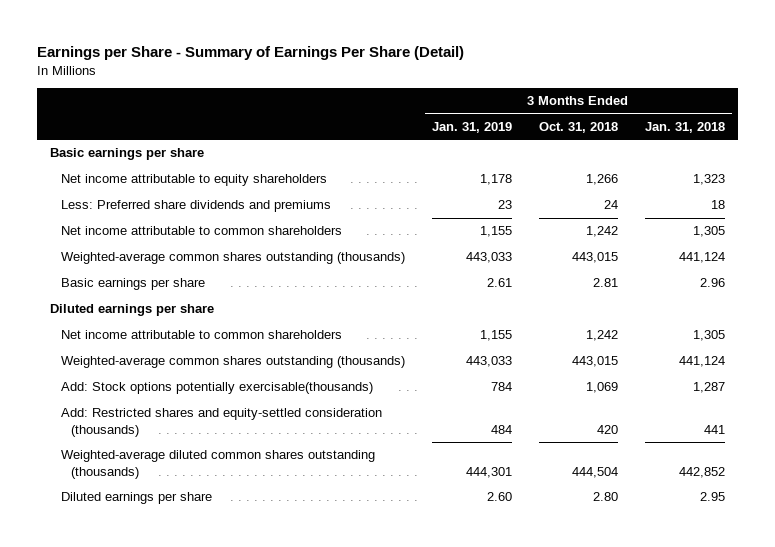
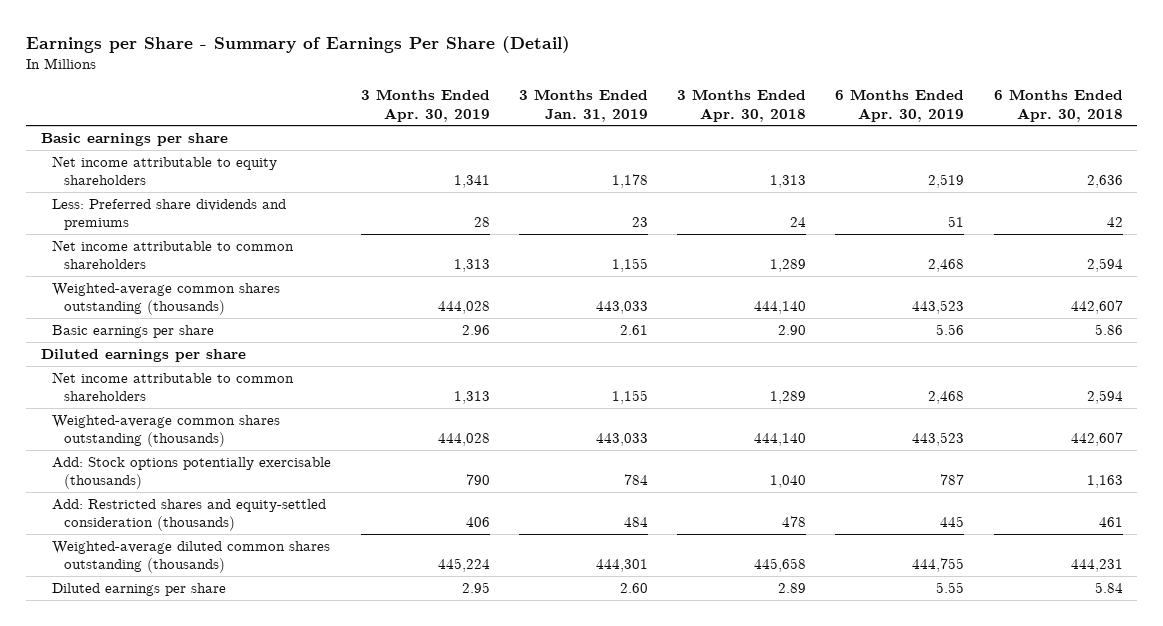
- | 3 Months Ended Jan. 31, 2019 | 3 Months Ended Oct. 31, 2018 | 3 Months Ended Jan. 31, 2018
+ | 3 Months Ended Apr. 30, 2019 | 3 Months Ended Jan. 31, 2019 | 3 Months Ended Apr. 30, 2018 | 6 Months Ended Apr. 30, 2019 | 6 Months Ended Apr. 30, 2018
- Add: Stock options potentially exercisable(thousands) | 784 | 1,069 | 1,287
+ Add: Stock options potentially exercisable (thousands) | 790 | 784 | 1,040 | 787 | 1,163

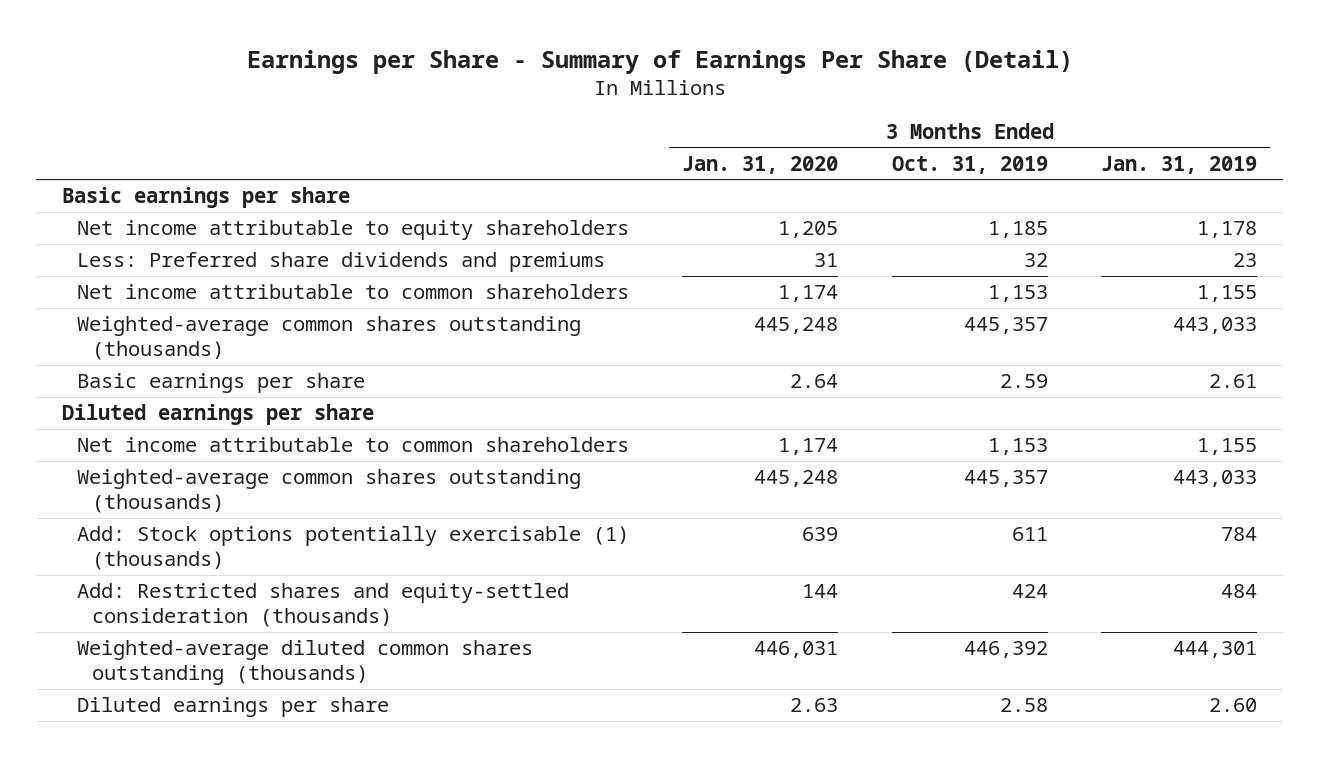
- | 3 Months Ended Apr. 30, 2019 | 3 Months Ended Jan. 31, 2019 | 3 Months Ended Apr. 30, 2018 | 6 Months Ended Apr. 30, 2019 | 6 Months Ended Apr. 30, 2018
+ | 3 Months Ended Jan. 31, 2020 | 3 Months Ended Oct. 31, 2019 | 3 Months Ended Jan. 31, 2019
- Add: Stock options potentially exercisable (thousands) | 790 | 784 | 1,040 | 787 | 1,163
+ Add: Stock options potentially exercisable (1) (thousands) | 639 | 611 | 784

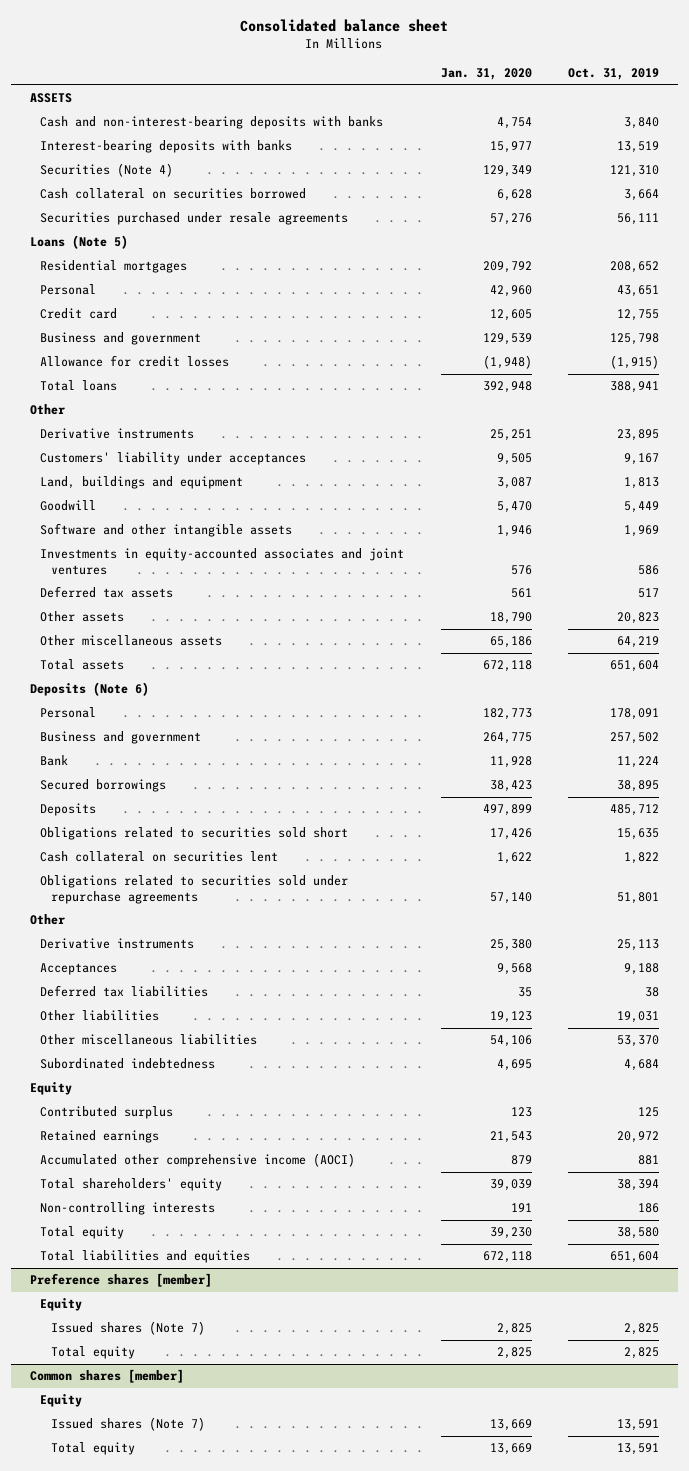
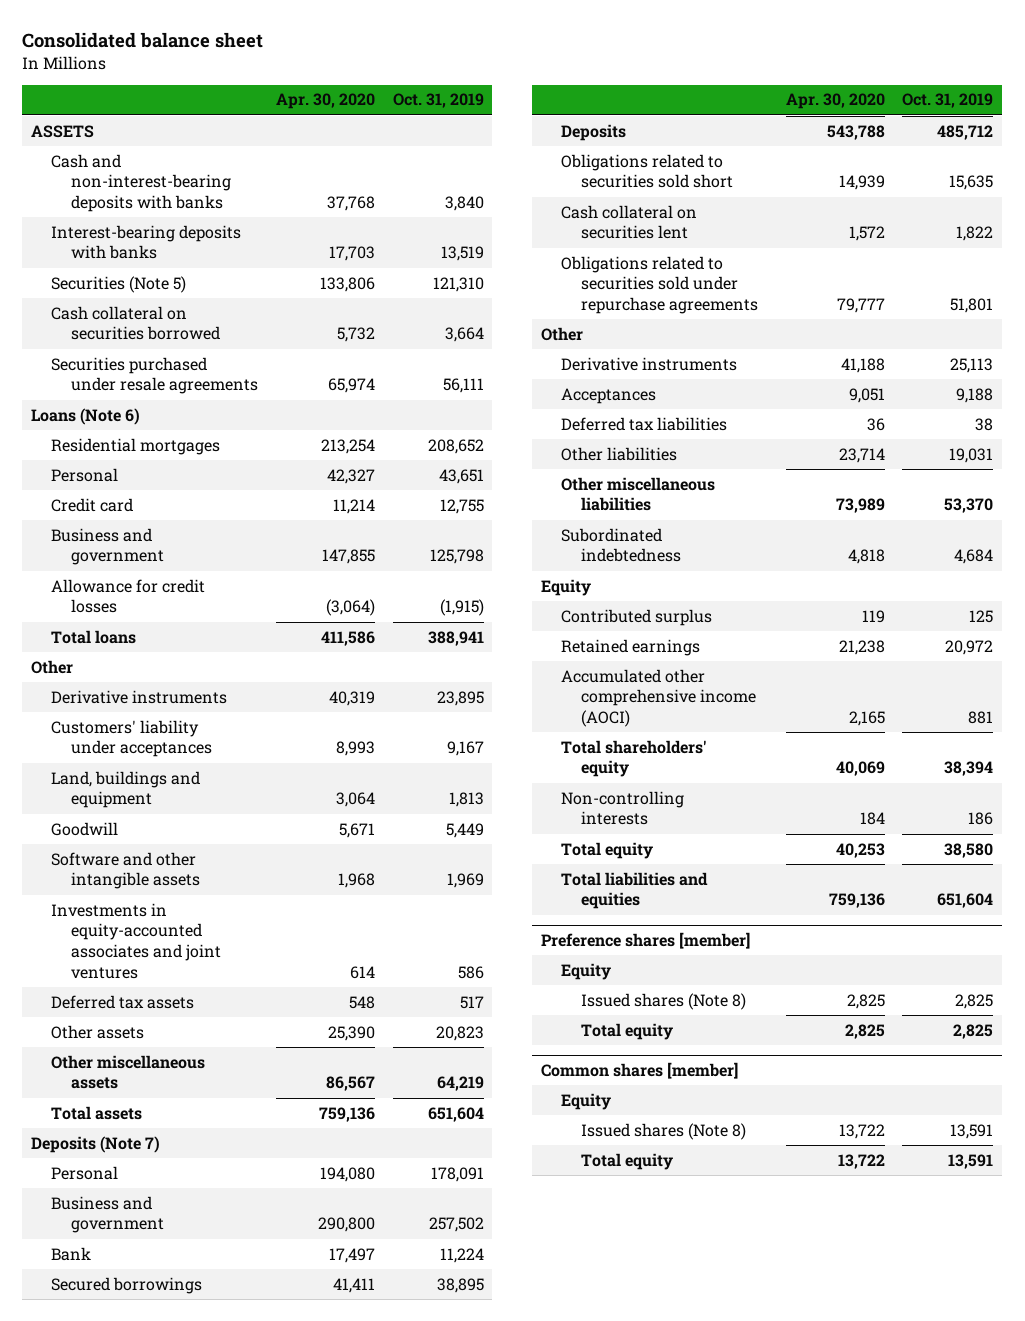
- | Jan. 31, 2020 | Oct. 31, 2019
+ | Apr. 30, 2020 | Oct. 31, 2019
- Securities (Note 4) | 129,349 | 121,310
+ Securities (Note 5) | 133,806 | 121,310
- Loans (Note 5)
+ Loans (Note 6)
- Deposits (Note 6)
+ Deposits (Note 7)
@ Preference shares [member]
- Issued shares (Note 7) | 2,825 | 2,825
+ Issued shares (Note 8) | 2,825 | 2,825
@ Common shares [member]
- Issued shares (Note 7) | 13,669 | 13,591
+ Issued shares (Note 8) | 13,722 | 13,591

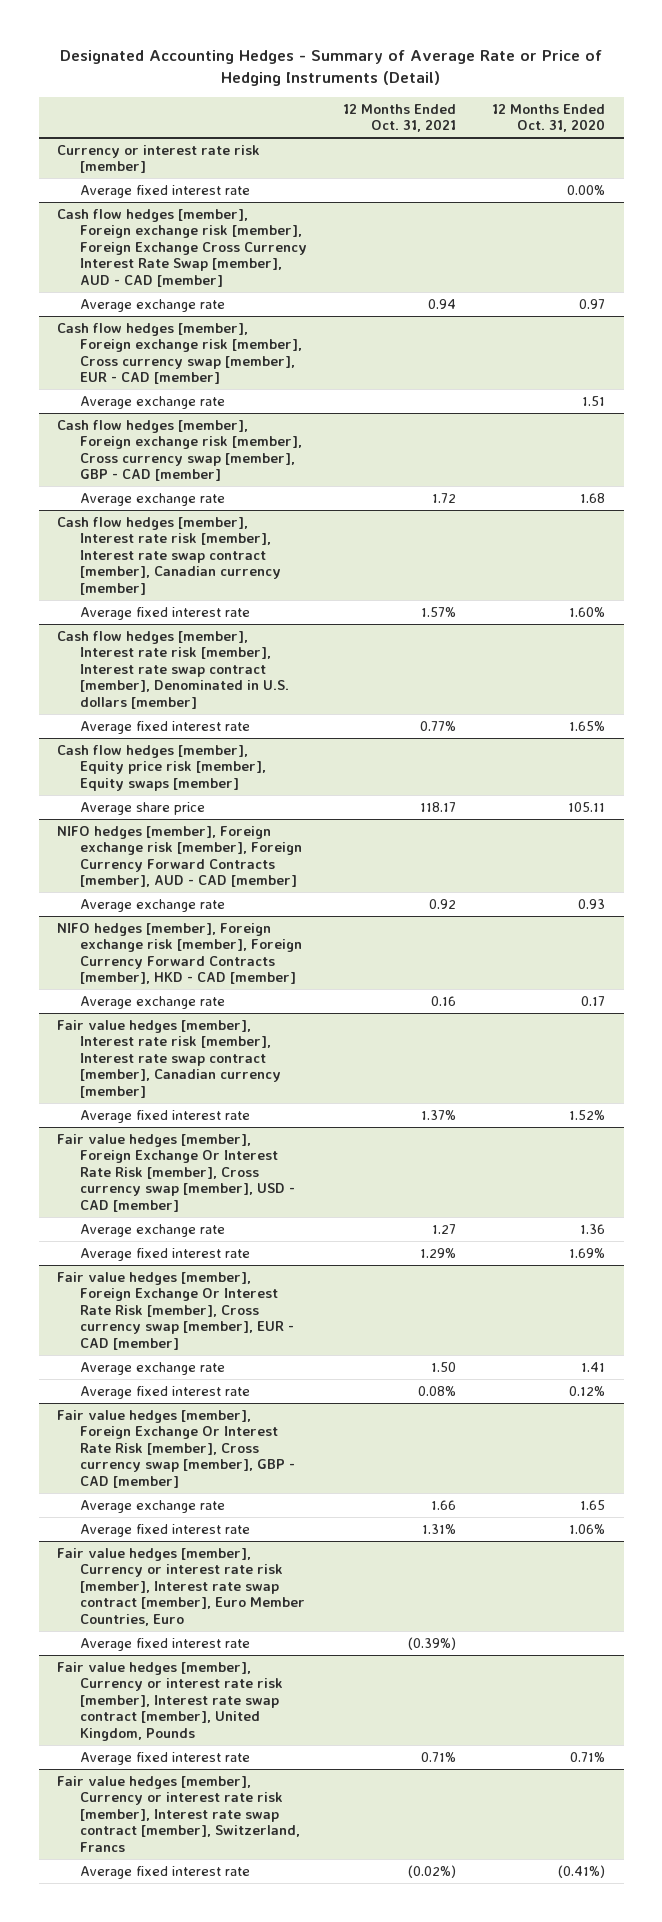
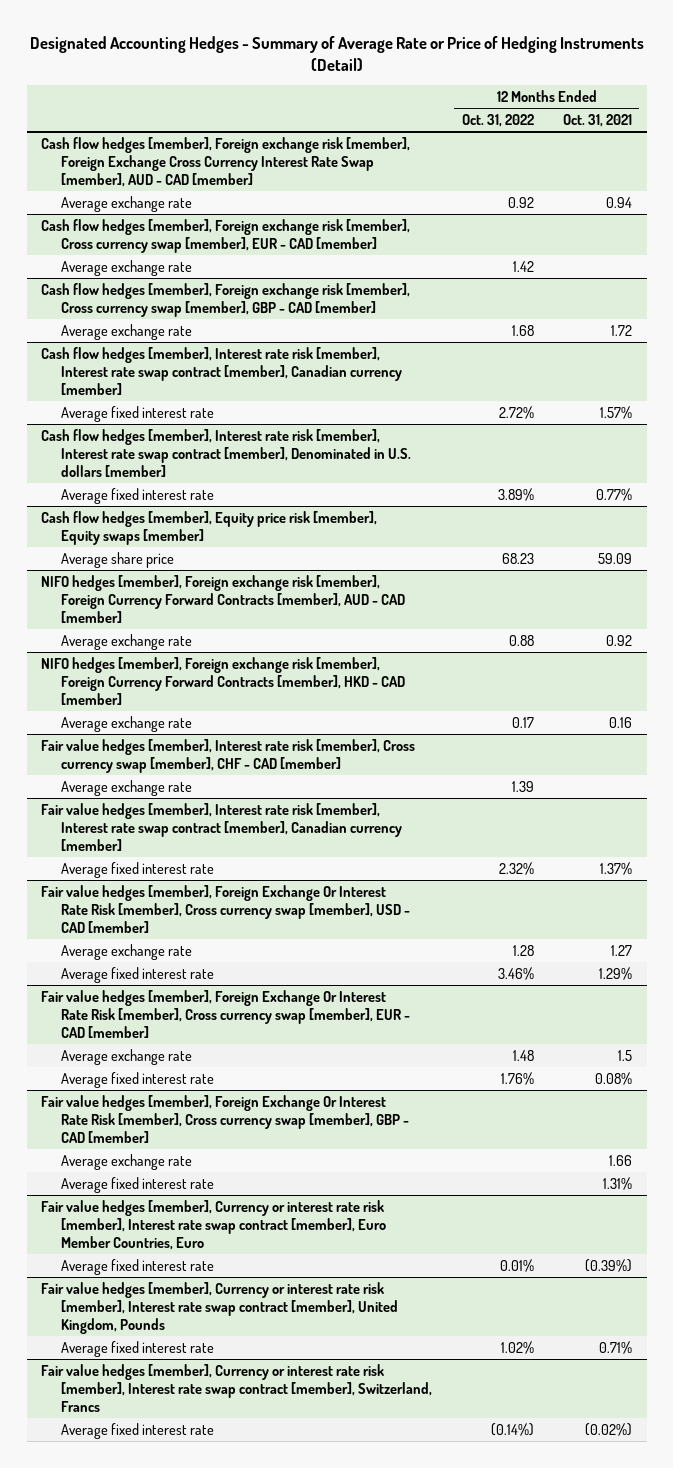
- | 12 Months Ended Oct. 31, 2021 | 12 Months Ended Oct. 31, 2020
+ | 12 Months Ended Oct. 31, 2022 | 12 Months Ended Oct. 31, 2021
- Currency or interest rate risk [member]
- Average fixed interest rate | | 0.00%
@ Cash flow hedges [member], Equity price risk [member], Equity swaps [member]
- Average share price | 118.17 | 105.11
+ Average share price | 68.23 | 59.09
+ Fair value hedges [member], Interest rate risk [member], Cross currency swap [member], CHF - CAD [member]
+ Average exchange rate | 1.39 |
@ Fair value hedges [member], Foreign Exchange Or Interest Rate Risk [member], Cross currency swap [member], EUR - CAD [member]
- Average exchange rate | 1.50 | 1.41
+ Average exchange rate | 1.48 | 1.5

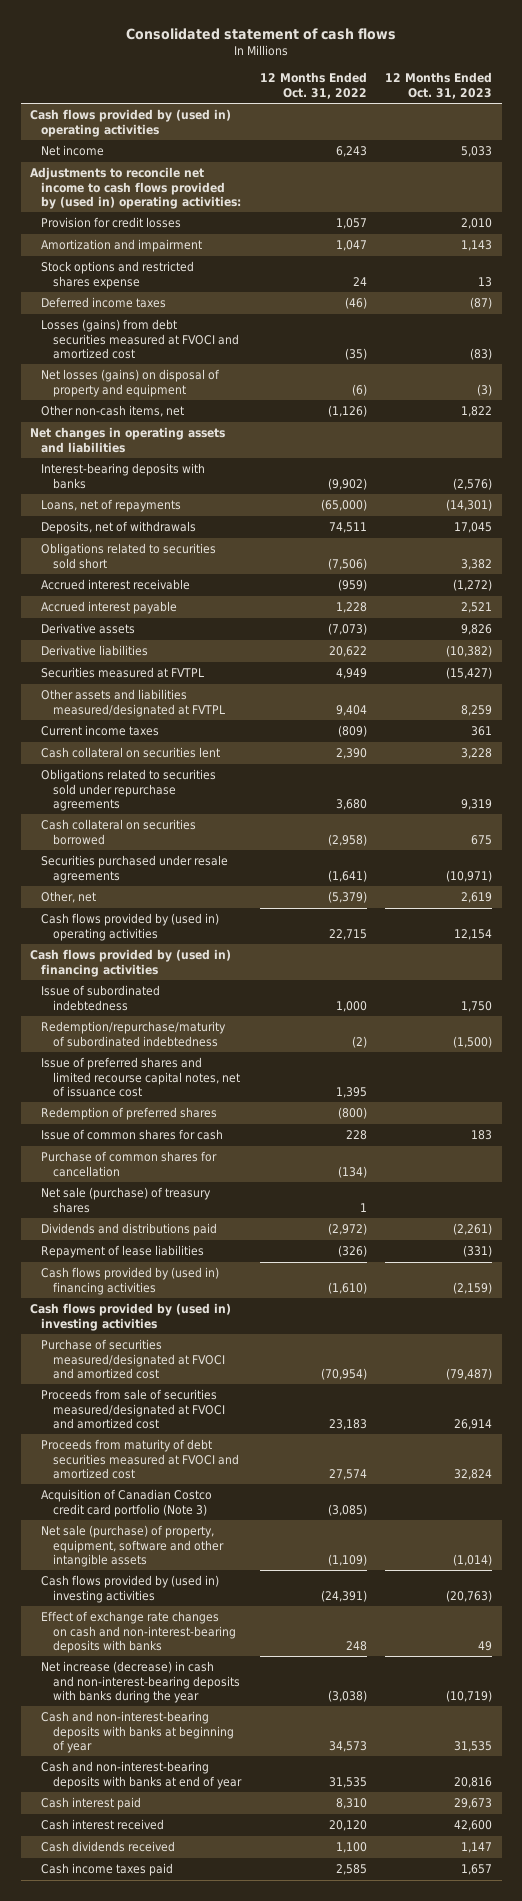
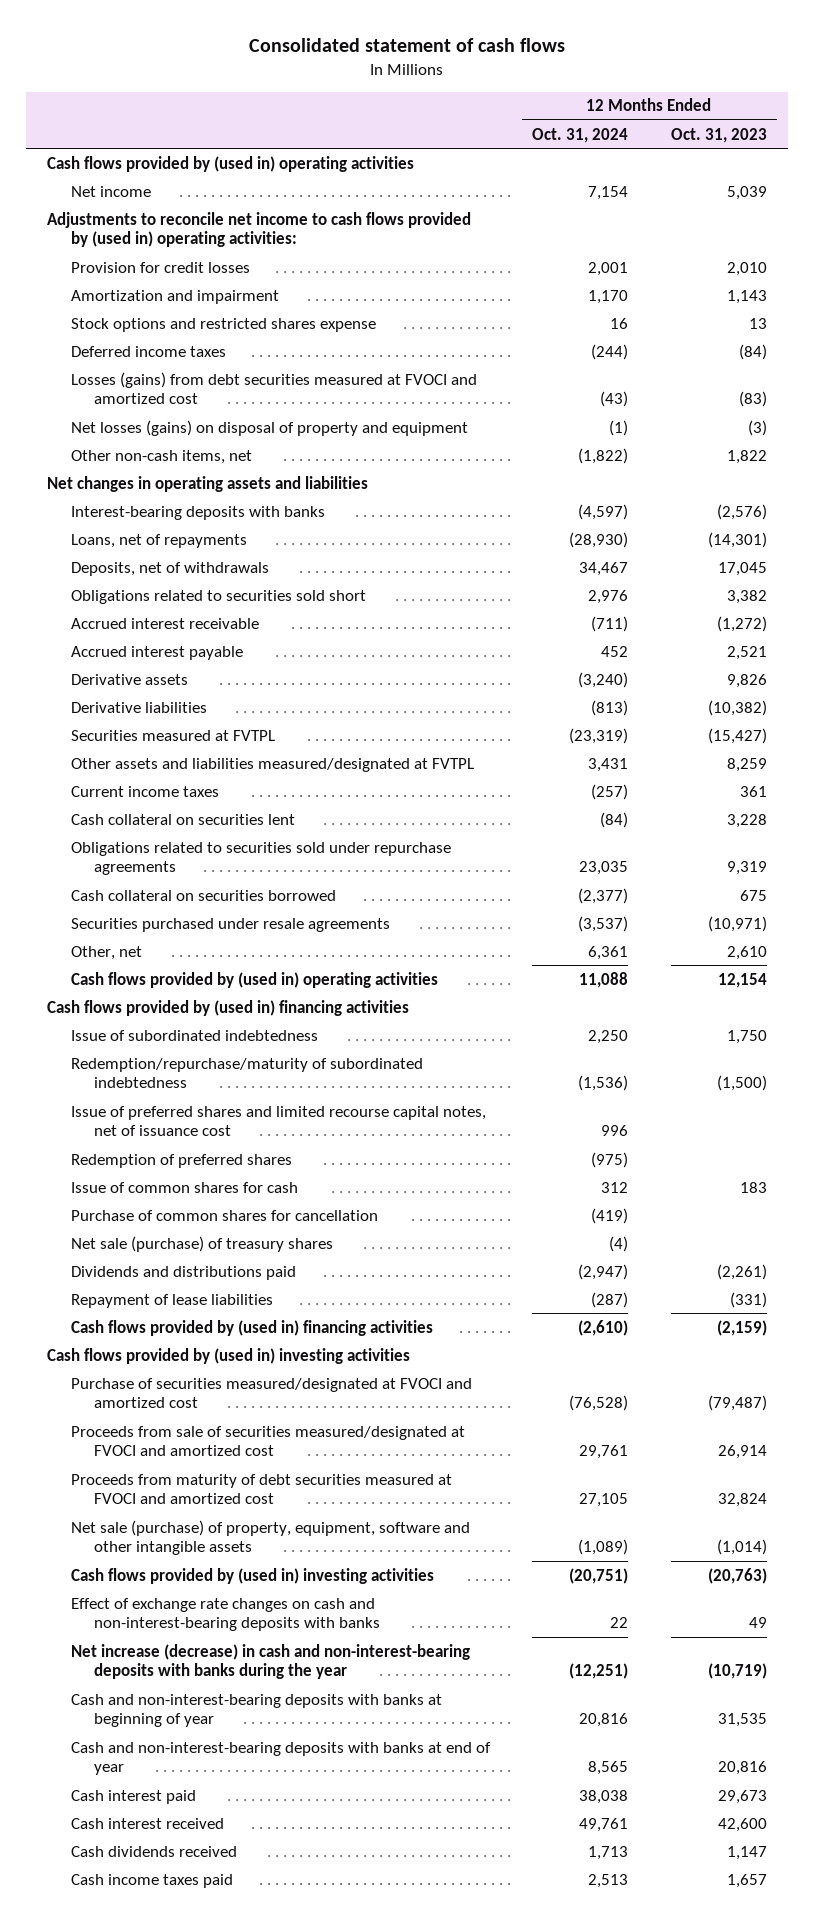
- | 12 Months Ended Oct. 31, 2022 | 12 Months Ended Oct. 31, 2023
+ | 12 Months Ended Oct. 31, 2024 | 12 Months Ended Oct. 31, 2023
- Net income | 6,243 | 5,033
+ Net income | 7,154 | 5,039
- Deferred income taxes | (46) | (87)
+ Deferred income taxes | (244) | (84)
- Other, net | (5,379) | 2,619
+ Other, net | 6,361 | 2,610
- Acquisition of Canadian Costco credit card portfolio (Note 3) | (3,085) |

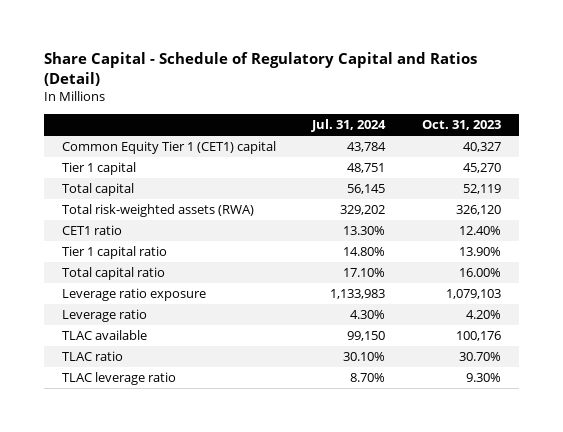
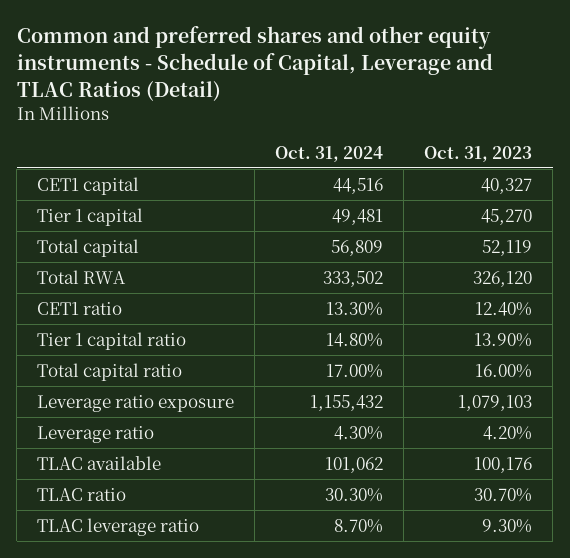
- Share Capital - Schedule of Regulatory Capital and Ratios (Detail)
+ Common and preferred shares and other equity instruments - Schedule of Capital, Leverage and TLAC Ratios (Detail)
- | Jul. 31, 2024 | Oct. 31, 2023
+ | Oct. 31, 2024 | Oct. 31, 2023
- Common Equity Tier 1 (CET1) capital | 43,784 | 40,327
+ CET1 capital | 44,516 | 40,327
- Total risk-weighted assets (RWA) | 329,202 | 326,120
+ Total RWA | 333,502 | 326,120

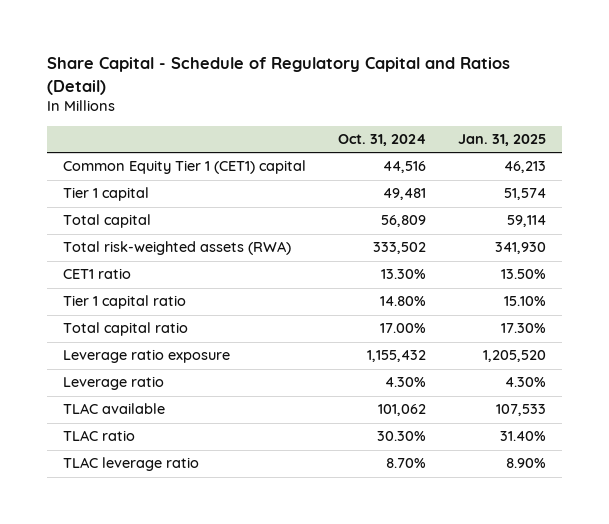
- Common and preferred shares and other equity instruments - Schedule of Capital, Leverage and TLAC Ratios (Detail)
+ Share Capital - Schedule of Regulatory Capital and Ratios (Detail)
- | Oct. 31, 2024 | Oct. 31, 2023
+ | Oct. 31, 2024 | Jan. 31, 2025
- CET1 capital | 44,516 | 40,327
+ Common Equity Tier 1 (CET1) capital | 44,516 | 46,213
- Total RWA | 333,502 | 326,120
+ Total risk-weighted assets (RWA) | 333,502 | 341,930

